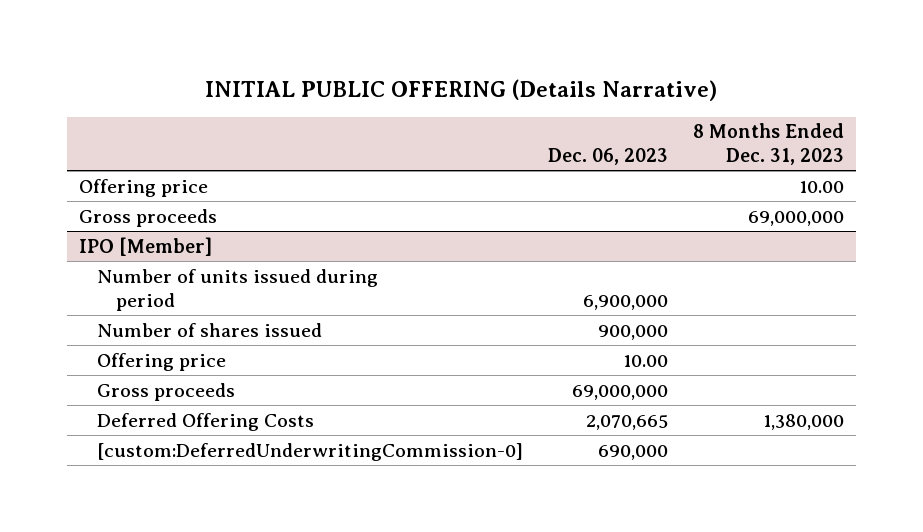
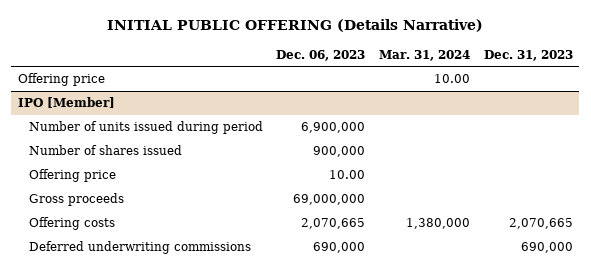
- | Dec. 06, 2023 | 8 Months Ended Dec. 31, 2023
+ | Dec. 06, 2023 | Mar. 31, 2024 | Dec. 31, 2023
- Gross proceeds | | 69,000,000
@ IPO [Member]
- Deferred Offering Costs | 2,070,665 | 1,380,000
- [custom:DeferredUnderwritingCommission-0] | 690,000 |
+ Offering costs | 2,070,665 | 1,380,000 | 2,070,665
+ Deferred underwriting commissions | 690,000 | | 690,000

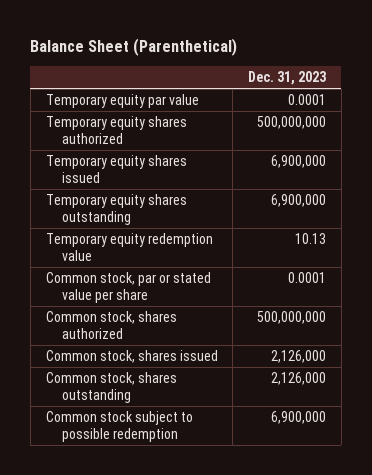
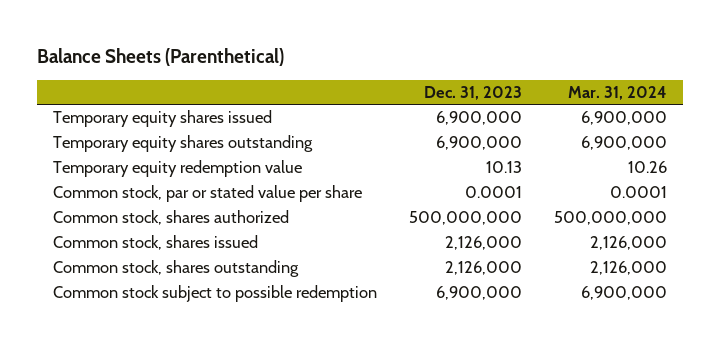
- Balance Sheet (Parenthetical)
+ Balance Sheets (Parenthetical)
- | Dec. 31, 2023
+ | Dec. 31, 2023 | Mar. 31, 2024
- Temporary equity par value | 0.0001
- Temporary equity shares authorized | 500,000,000

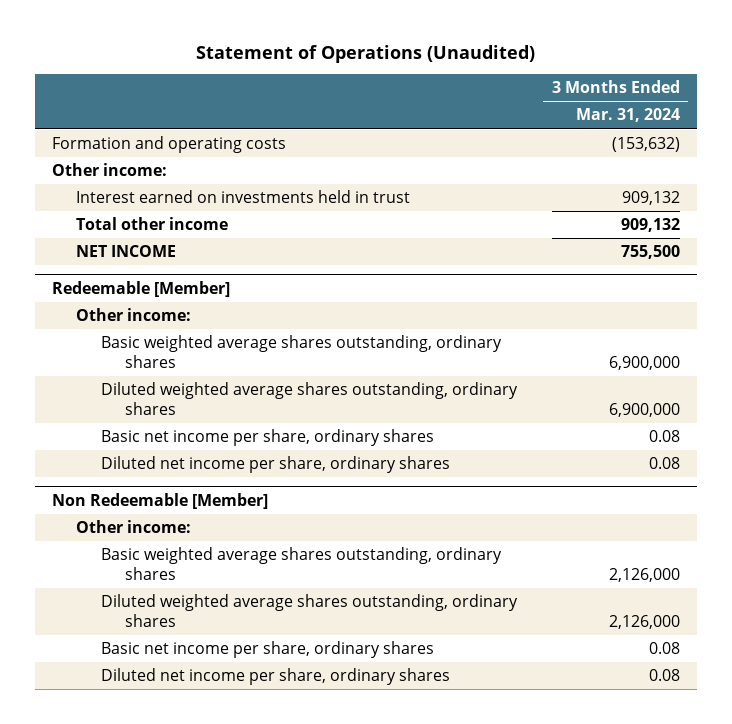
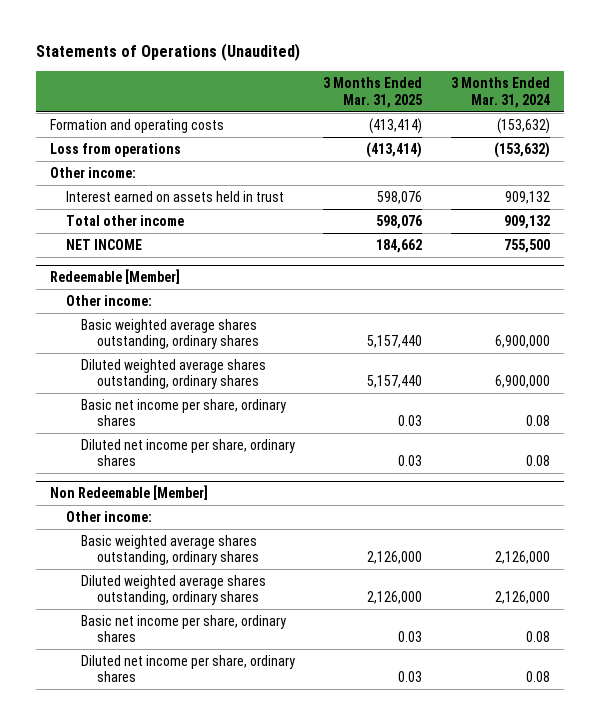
- Statement of Operations (Unaudited)
+ Statements of Operations (Unaudited)
- | 3 Months Ended Mar. 31, 2024
+ | 3 Months Ended Mar. 31, 2025 | 3 Months Ended Mar. 31, 2024
+ Loss from operations | (413,414) | (153,632)
- Interest earned on investments held in trust | 909,132
+ Interest earned on assets held in trust | 598,076 | 909,132

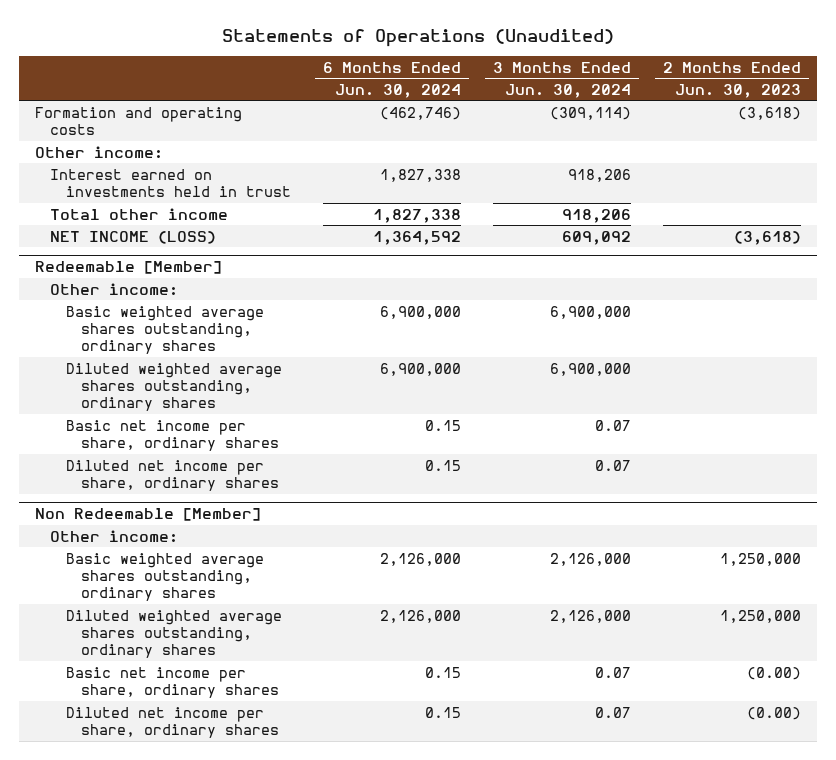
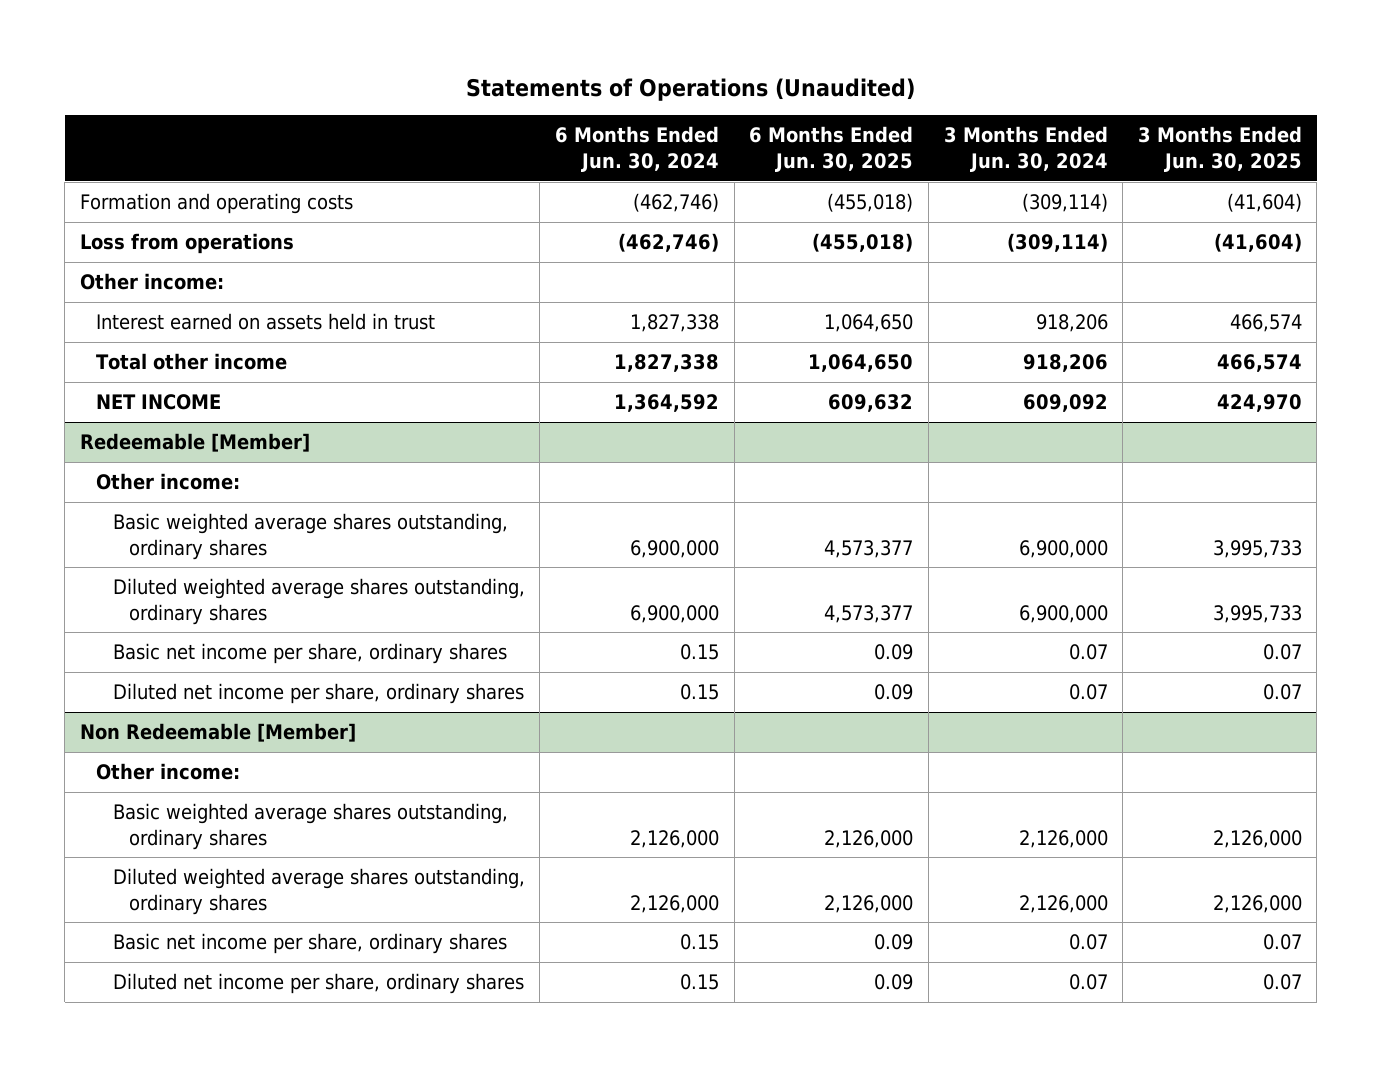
- | 6 Months Ended Jun. 30, 2024 | 3 Months Ended Jun. 30, 2024 | 2 Months Ended Jun. 30, 2023
+ | 6 Months Ended Jun. 30, 2024 | 6 Months Ended Jun. 30, 2025 | 3 Months Ended Jun. 30, 2024 | 3 Months Ended Jun. 30, 2025
+ Loss from operations | (462,746) | (455,018) | (309,114) | (41,604)
- Interest earned on investments held in trust | 1,827,338 | 918,206 |
+ Interest earned on assets held in trust | 1,827,338 | 1,064,650 | 918,206 | 466,574
- NET INCOME (LOSS) | 1,364,592 | 609,092 | (3,618)
+ NET INCOME | 1,364,592 | 609,632 | 609,092 | 424,970

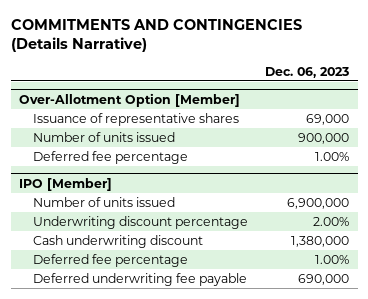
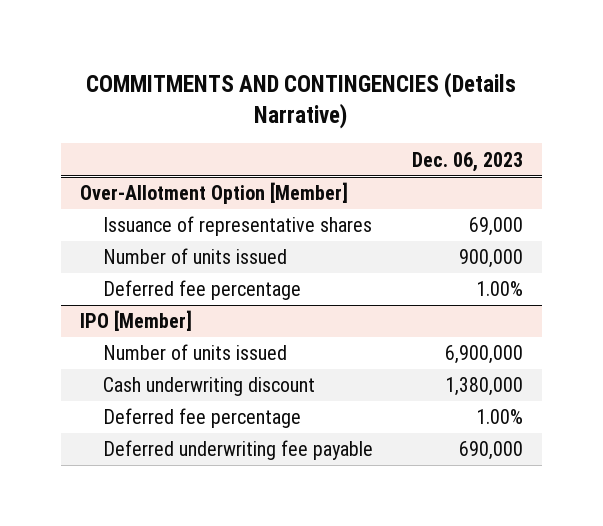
@ IPO [Member]
- Underwriting discount percentage | 2.00%

